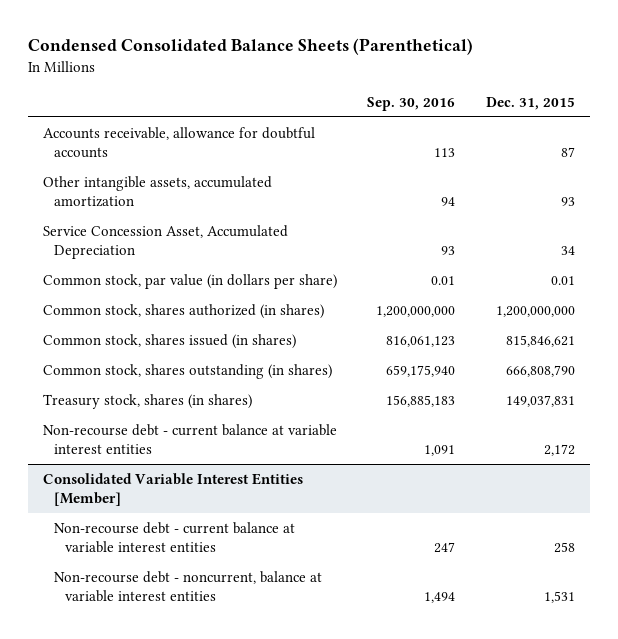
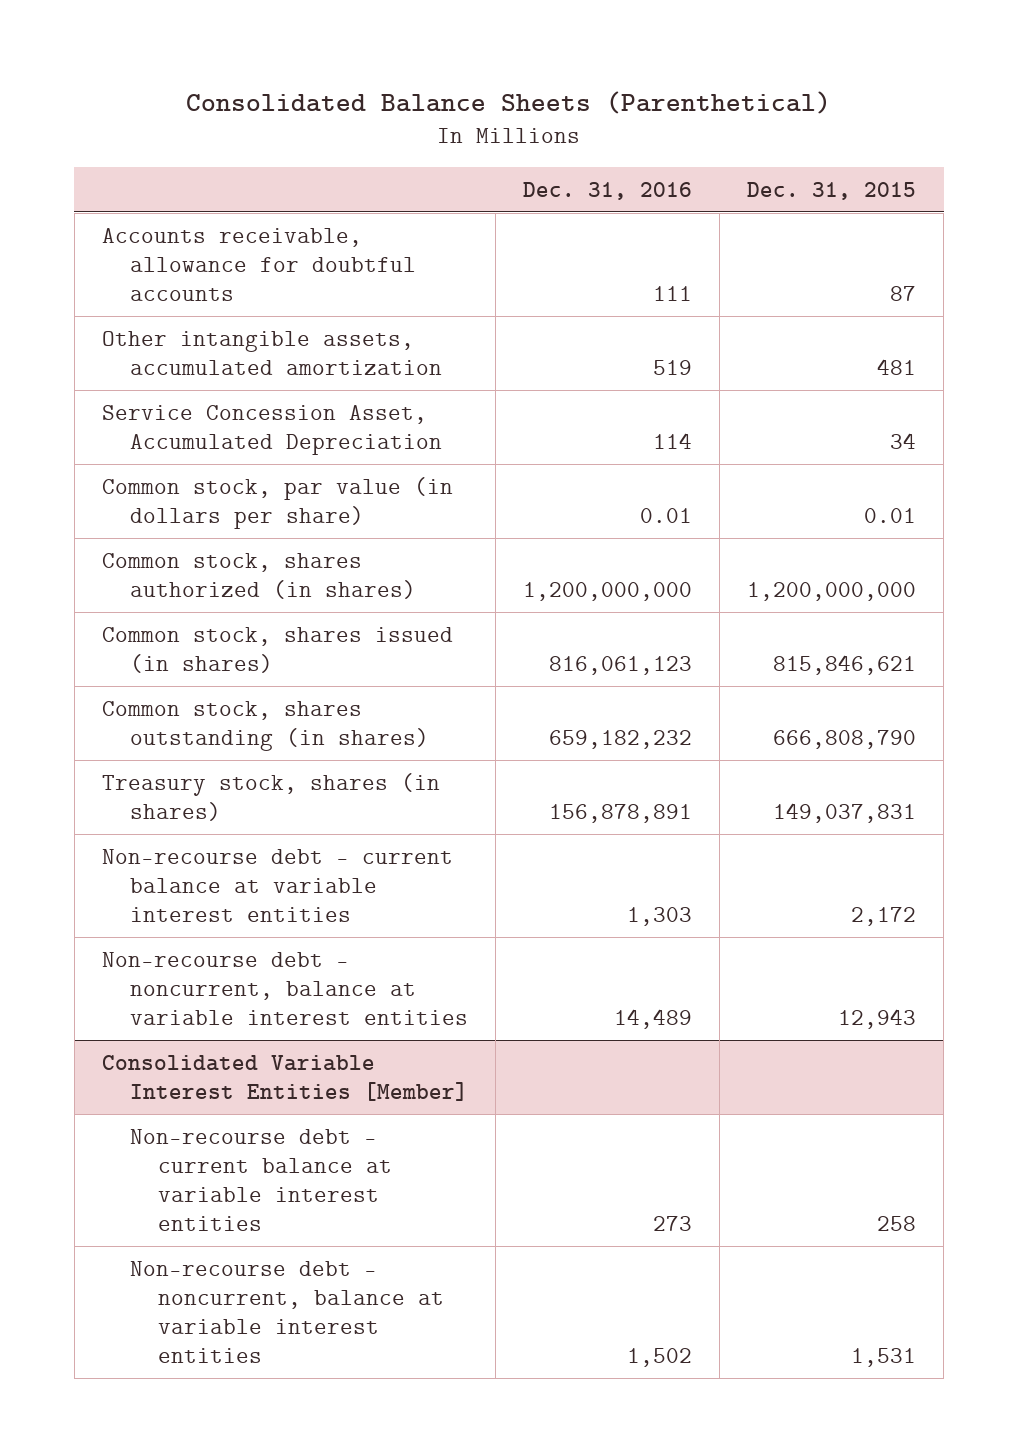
- Condensed Consolidated Balance Sheets (Parenthetical)
+ Consolidated Balance Sheets (Parenthetical)
- | Sep. 30, 2016 | Dec. 31, 2015
+ | Dec. 31, 2016 | Dec. 31, 2015
- Other intangible assets, accumulated amortization | 94 | 93
+ Other intangible assets, accumulated amortization | 519 | 481
+ Non-recourse debt - noncurrent, balance at variable interest entities | 14,489 | 12,943

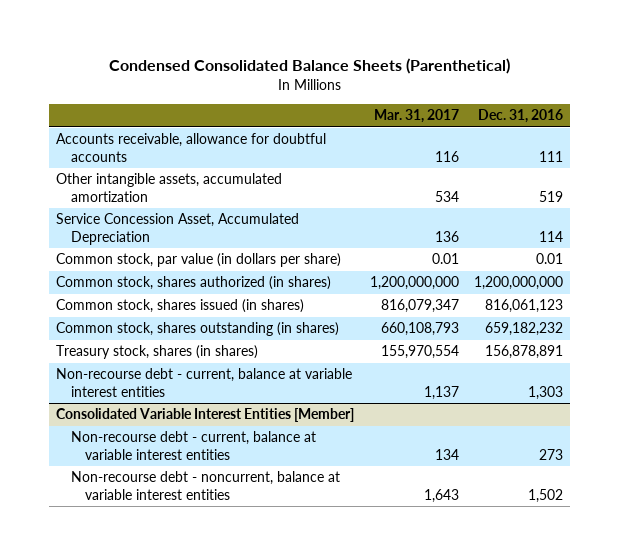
- Consolidated Balance Sheets (Parenthetical)
+ Condensed Consolidated Balance Sheets (Parenthetical)
- | Dec. 31, 2016 | Dec. 31, 2015
+ | Mar. 31, 2017 | Dec. 31, 2016
- Non-recourse debt - current balance at variable interest entities | 1,303 | 2,172
- Non-recourse debt - noncurrent, balance at variable interest entities | 14,489 | 12,943
+ Non-recourse debt - current, balance at variable interest entities | 1,137 | 1,303
@ Consolidated Variable Interest Entities [Member]
- Non-recourse debt - current balance at variable interest entities | 273 | 258
+ Non-recourse debt - current, balance at variable interest entities | 134 | 273

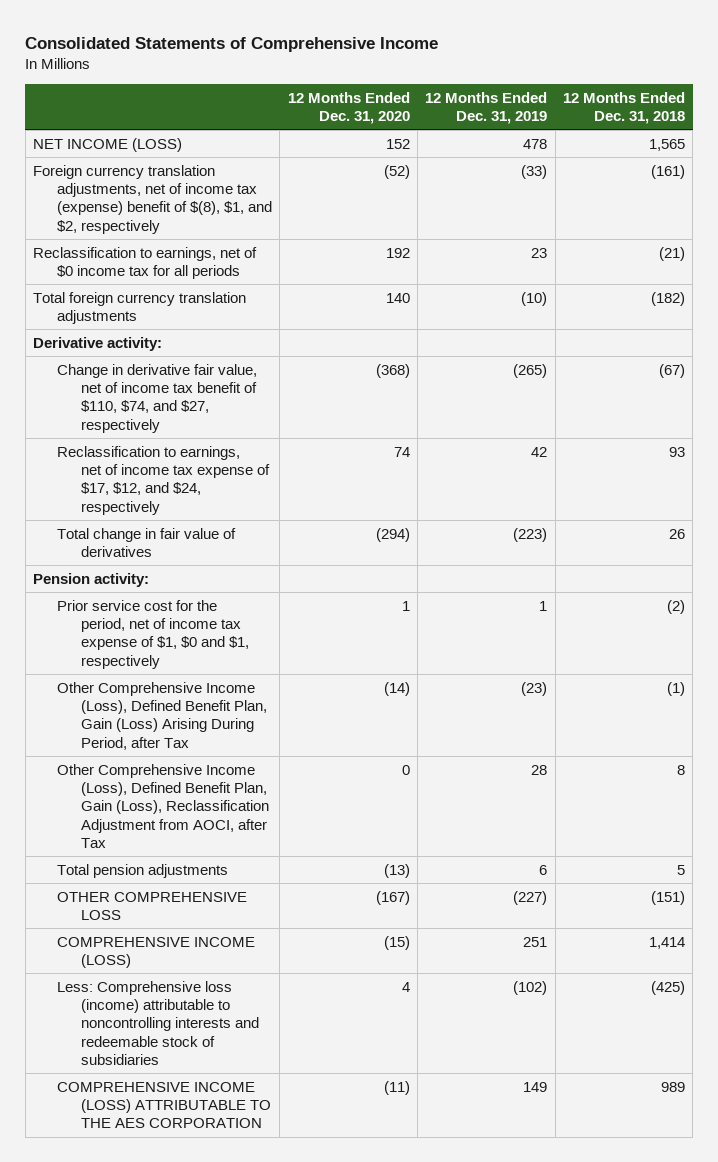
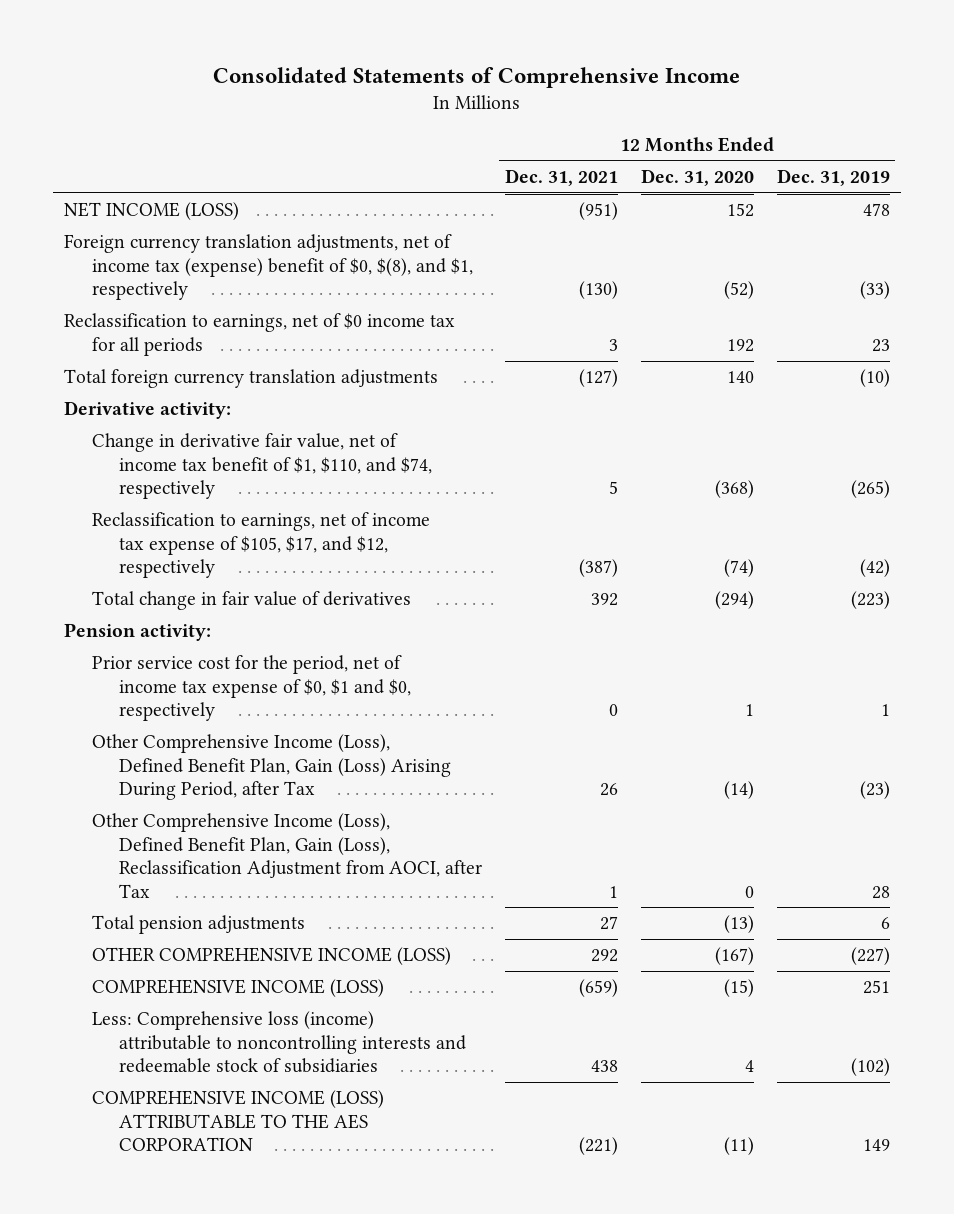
- | 12 Months Ended Dec. 31, 2020 | 12 Months Ended Dec. 31, 2019 | 12 Months Ended Dec. 31, 2018
+ | 12 Months Ended Dec. 31, 2021 | 12 Months Ended Dec. 31, 2020 | 12 Months Ended Dec. 31, 2019
- Foreign currency translation adjustments, net of income tax (expense) benefit of $(8), $1, and $2, respectively | (52) | (33) | (161)
+ Foreign currency translation adjustments, net of income tax (expense) benefit of $0, $(8), and $1, respectively | (130) | (52) | (33)
- Change in derivative fair value, net of income tax benefit of $110, $74, and $27, respectively | (368) | (265) | (67)
- Reclassification to earnings, net of income tax expense of $17, $12, and $24, respectively | 74 | 42 | 93
+ Change in derivative fair value, net of income tax benefit of $1, $110, and $74, respectively | 5 | (368) | (265)
+ Reclassification to earnings, net of income tax expense of $105, $17, and $12, respectively | (387) | (74) | (42)
- Prior service cost for the period, net of income tax expense of $1, $0 and $1, respectively | 1 | 1 | (2)
+ Prior service cost for the period, net of income tax expense of $0, $1 and $0, respectively | 0 | 1 | 1
- OTHER COMPREHENSIVE LOSS | (167) | (227) | (151)
+ OTHER COMPREHENSIVE INCOME (LOSS) | 292 | (167) | (227)

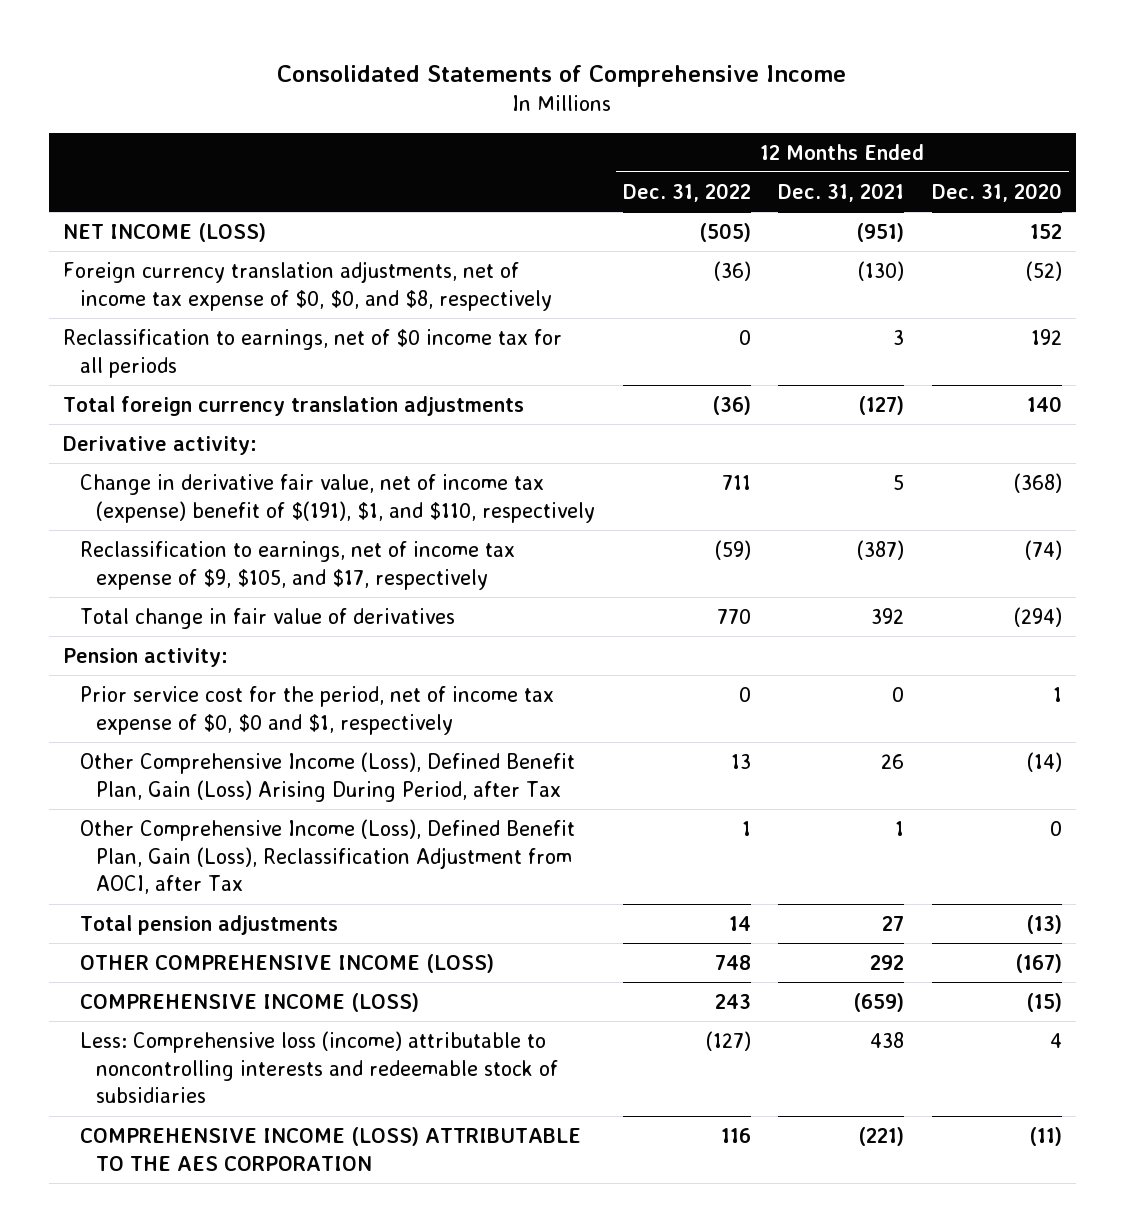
- | 12 Months Ended Dec. 31, 2021 | 12 Months Ended Dec. 31, 2020 | 12 Months Ended Dec. 31, 2019
+ | 12 Months Ended Dec. 31, 2022 | 12 Months Ended Dec. 31, 2021 | 12 Months Ended Dec. 31, 2020
- Foreign currency translation adjustments, net of income tax (expense) benefit of $0, $(8), and $1, respectively | (130) | (52) | (33)
+ Foreign currency translation adjustments, net of income tax expense of $0, $0, and $8, respectively | (36) | (130) | (52)
- Change in derivative fair value, net of income tax benefit of $1, $110, and $74, respectively | 5 | (368) | (265)
- Reclassification to earnings, net of income tax expense of $105, $17, and $12, respectively | (387) | (74) | (42)
+ Change in derivative fair value, net of income tax (expense) benefit of $(191), $1, and $110, respectively | 711 | 5 | (368)
+ Reclassification to earnings, net of income tax expense of $9, $105, and $17, respectively | (59) | (387) | (74)
- Prior service cost for the period, net of income tax expense of $0, $1 and $0, respectively | 0 | 1 | 1
+ Prior service cost for the period, net of income tax expense of $0, $0 and $1, respectively | 0 | 0 | 1

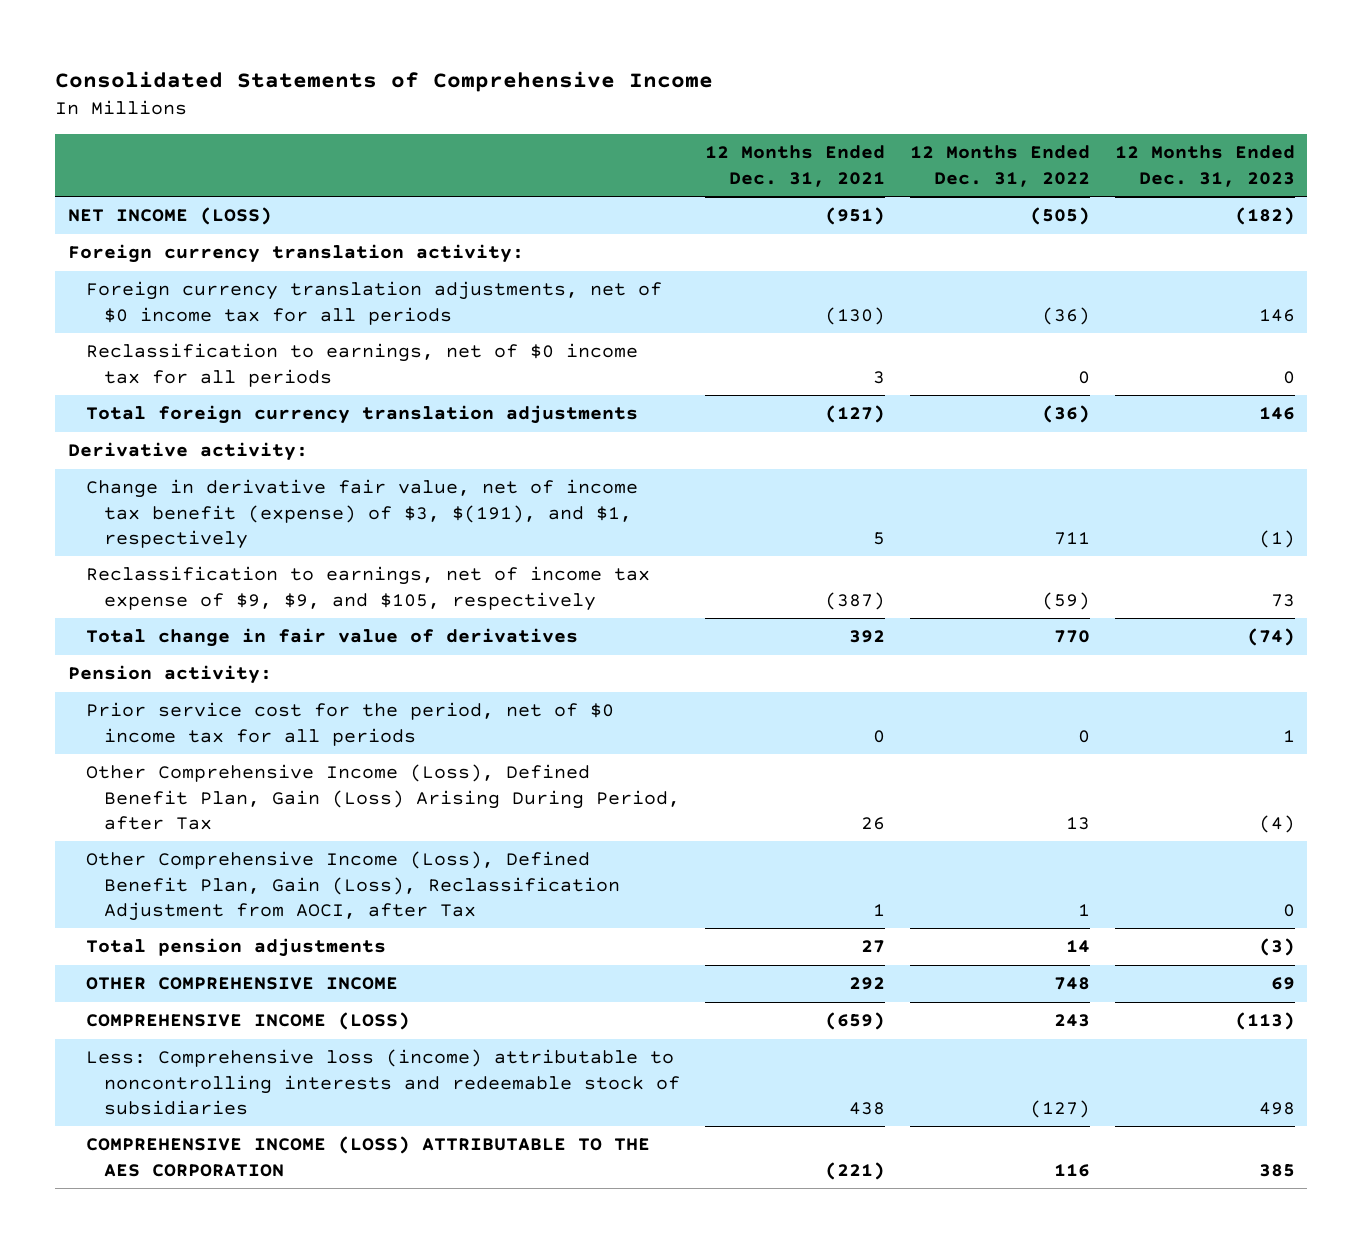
- | 12 Months Ended Dec. 31, 2022 | 12 Months Ended Dec. 31, 2021 | 12 Months Ended Dec. 31, 2020
+ | 12 Months Ended Dec. 31, 2021 | 12 Months Ended Dec. 31, 2022 | 12 Months Ended Dec. 31, 2023
- Foreign currency translation adjustments, net of income tax expense of $0, $0, and $8, respectively | (36) | (130) | (52)
+ Foreign currency translation activity:
+ Foreign currency translation adjustments, net of $0 income tax for all periods | (130) | (36) | 146
- Change in derivative fair value, net of income tax (expense) benefit of $(191), $1, and $110, respectively | 711 | 5 | (368)
- Reclassification to earnings, net of income tax expense of $9, $105, and $17, respectively | (59) | (387) | (74)
+ Change in derivative fair value, net of income tax benefit (expense) of $3, $(191), and $1, respectively | 5 | 711 | (1)
+ Reclassification to earnings, net of income tax expense of $9, $9, and $105, respectively | (387) | (59) | 73
- Prior service cost for the period, net of income tax expense of $0, $0 and $1, respectively | 0 | 0 | 1
+ Prior service cost for the period, net of $0 income tax for all periods | 0 | 0 | 1
- OTHER COMPREHENSIVE INCOME (LOSS) | 748 | 292 | (167)
+ OTHER COMPREHENSIVE INCOME | 292 | 748 | 69

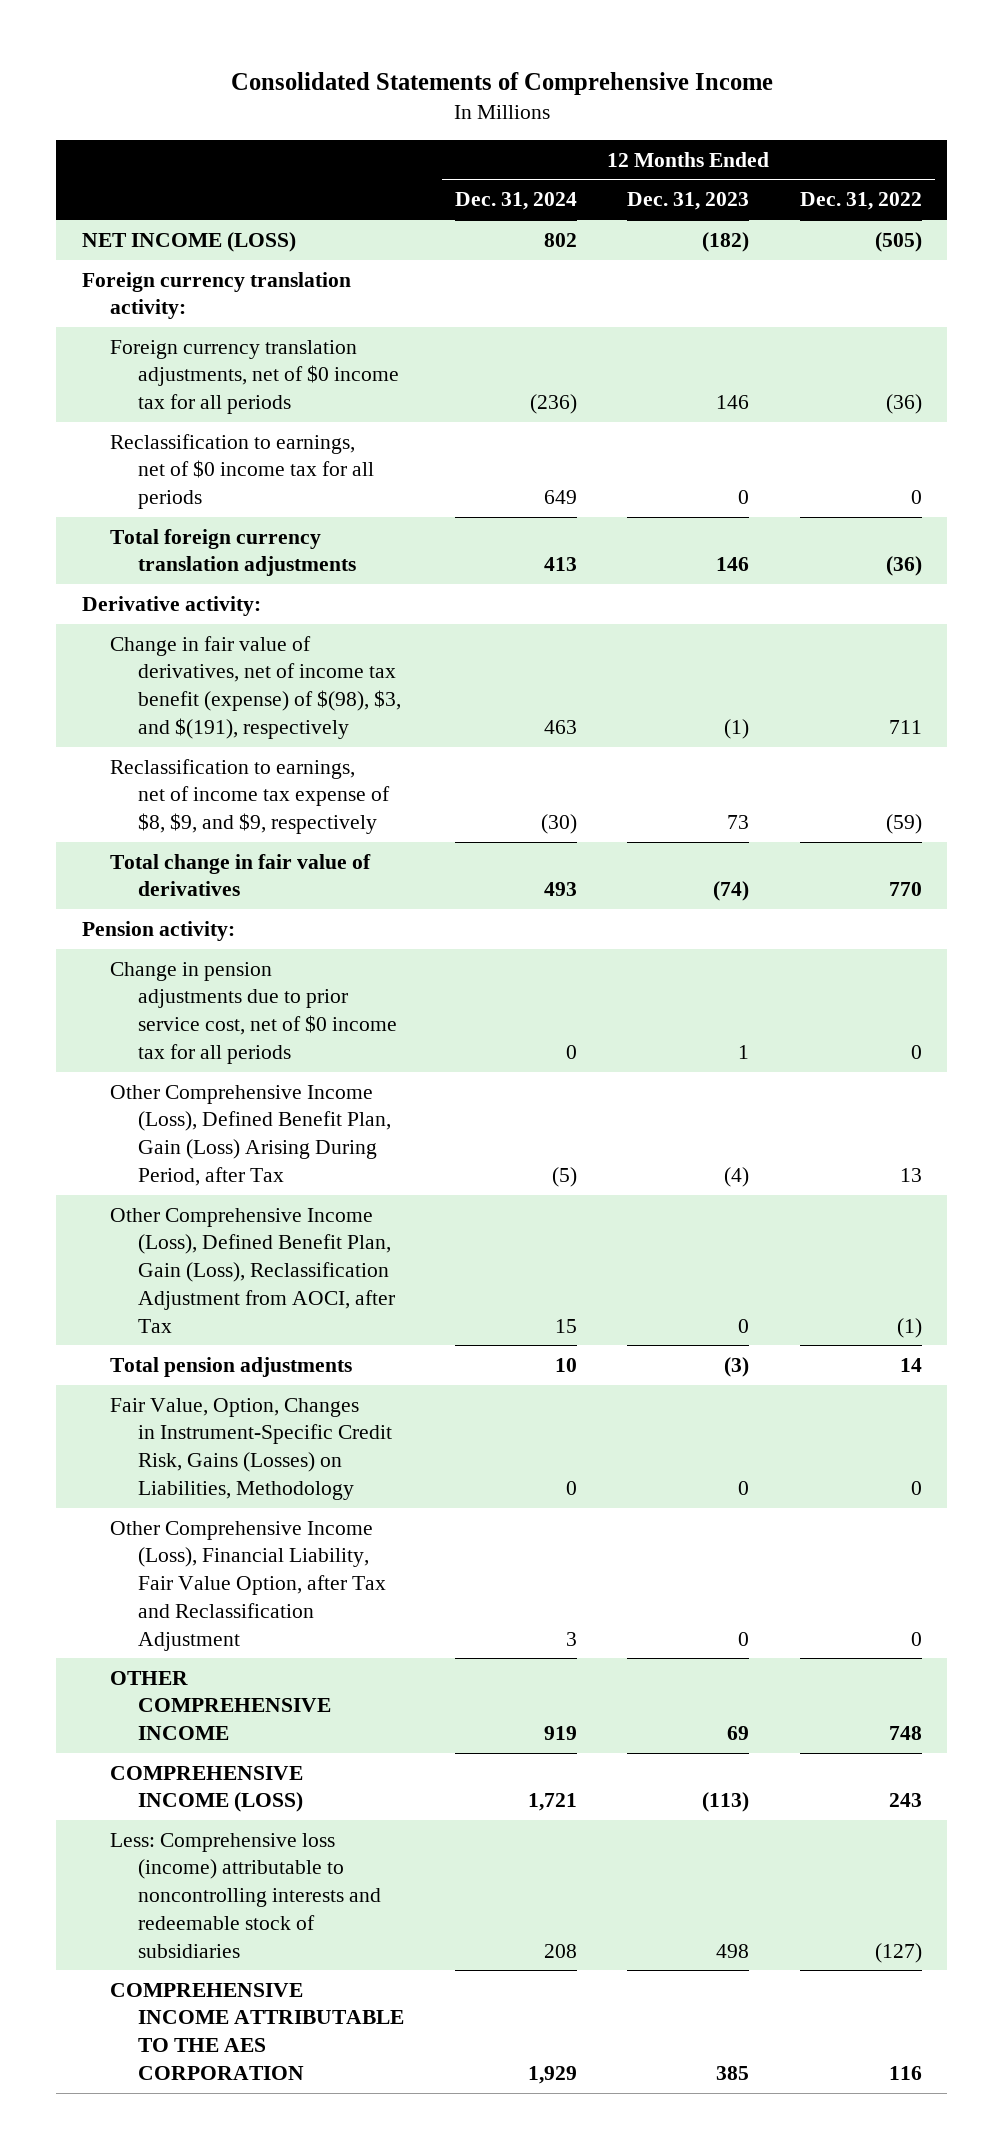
- | 12 Months Ended Dec. 31, 2021 | 12 Months Ended Dec. 31, 2022 | 12 Months Ended Dec. 31, 2023
+ | 12 Months Ended Dec. 31, 2024 | 12 Months Ended Dec. 31, 2023 | 12 Months Ended Dec. 31, 2022
- Change in derivative fair value, net of income tax benefit (expense) of $3, $(191), and $1, respectively | 5 | 711 | (1)
- Reclassification to earnings, net of income tax expense of $9, $9, and $105, respectively | (387) | (59) | 73
+ Change in fair value of derivatives, net of income tax benefit (expense) of $(98), $3, and $(191), respectively | 463 | (1) | 711
+ Reclassification to earnings, net of income tax expense of $8, $9, and $9, respectively | (30) | 73 | (59)
- Prior service cost for the period, net of $0 income tax for all periods | 0 | 0 | 1
+ Change in pension adjustments due to prior service cost, net of $0 income tax for all periods | 0 | 1 | 0
- Other Comprehensive Income (Loss), Defined Benefit Plan, Gain (Loss), Reclassification Adjustment from AOCI, after Tax | 1 | 1 | 0
+ Other Comprehensive Income (Loss), Defined Benefit Plan, Gain (Loss), Reclassification Adjustment from AOCI, after Tax | 15 | 0 | (1)
+ Fair Value, Option, Changes in Instrument-Specific Credit Risk, Gains (Losses) on Liabilities, Methodology | 0 | 0 | 0
+ Other Comprehensive Income (Loss), Financial Liability, Fair Value Option, after Tax and Reclassification Adjustment | 3 | 0 | 0
- COMPREHENSIVE INCOME (LOSS) ATTRIBUTABLE TO THE AES CORPORATION | (221) | 116 | 385
+ COMPREHENSIVE INCOME ATTRIBUTABLE TO THE AES CORPORATION | 1,929 | 385 | 116

